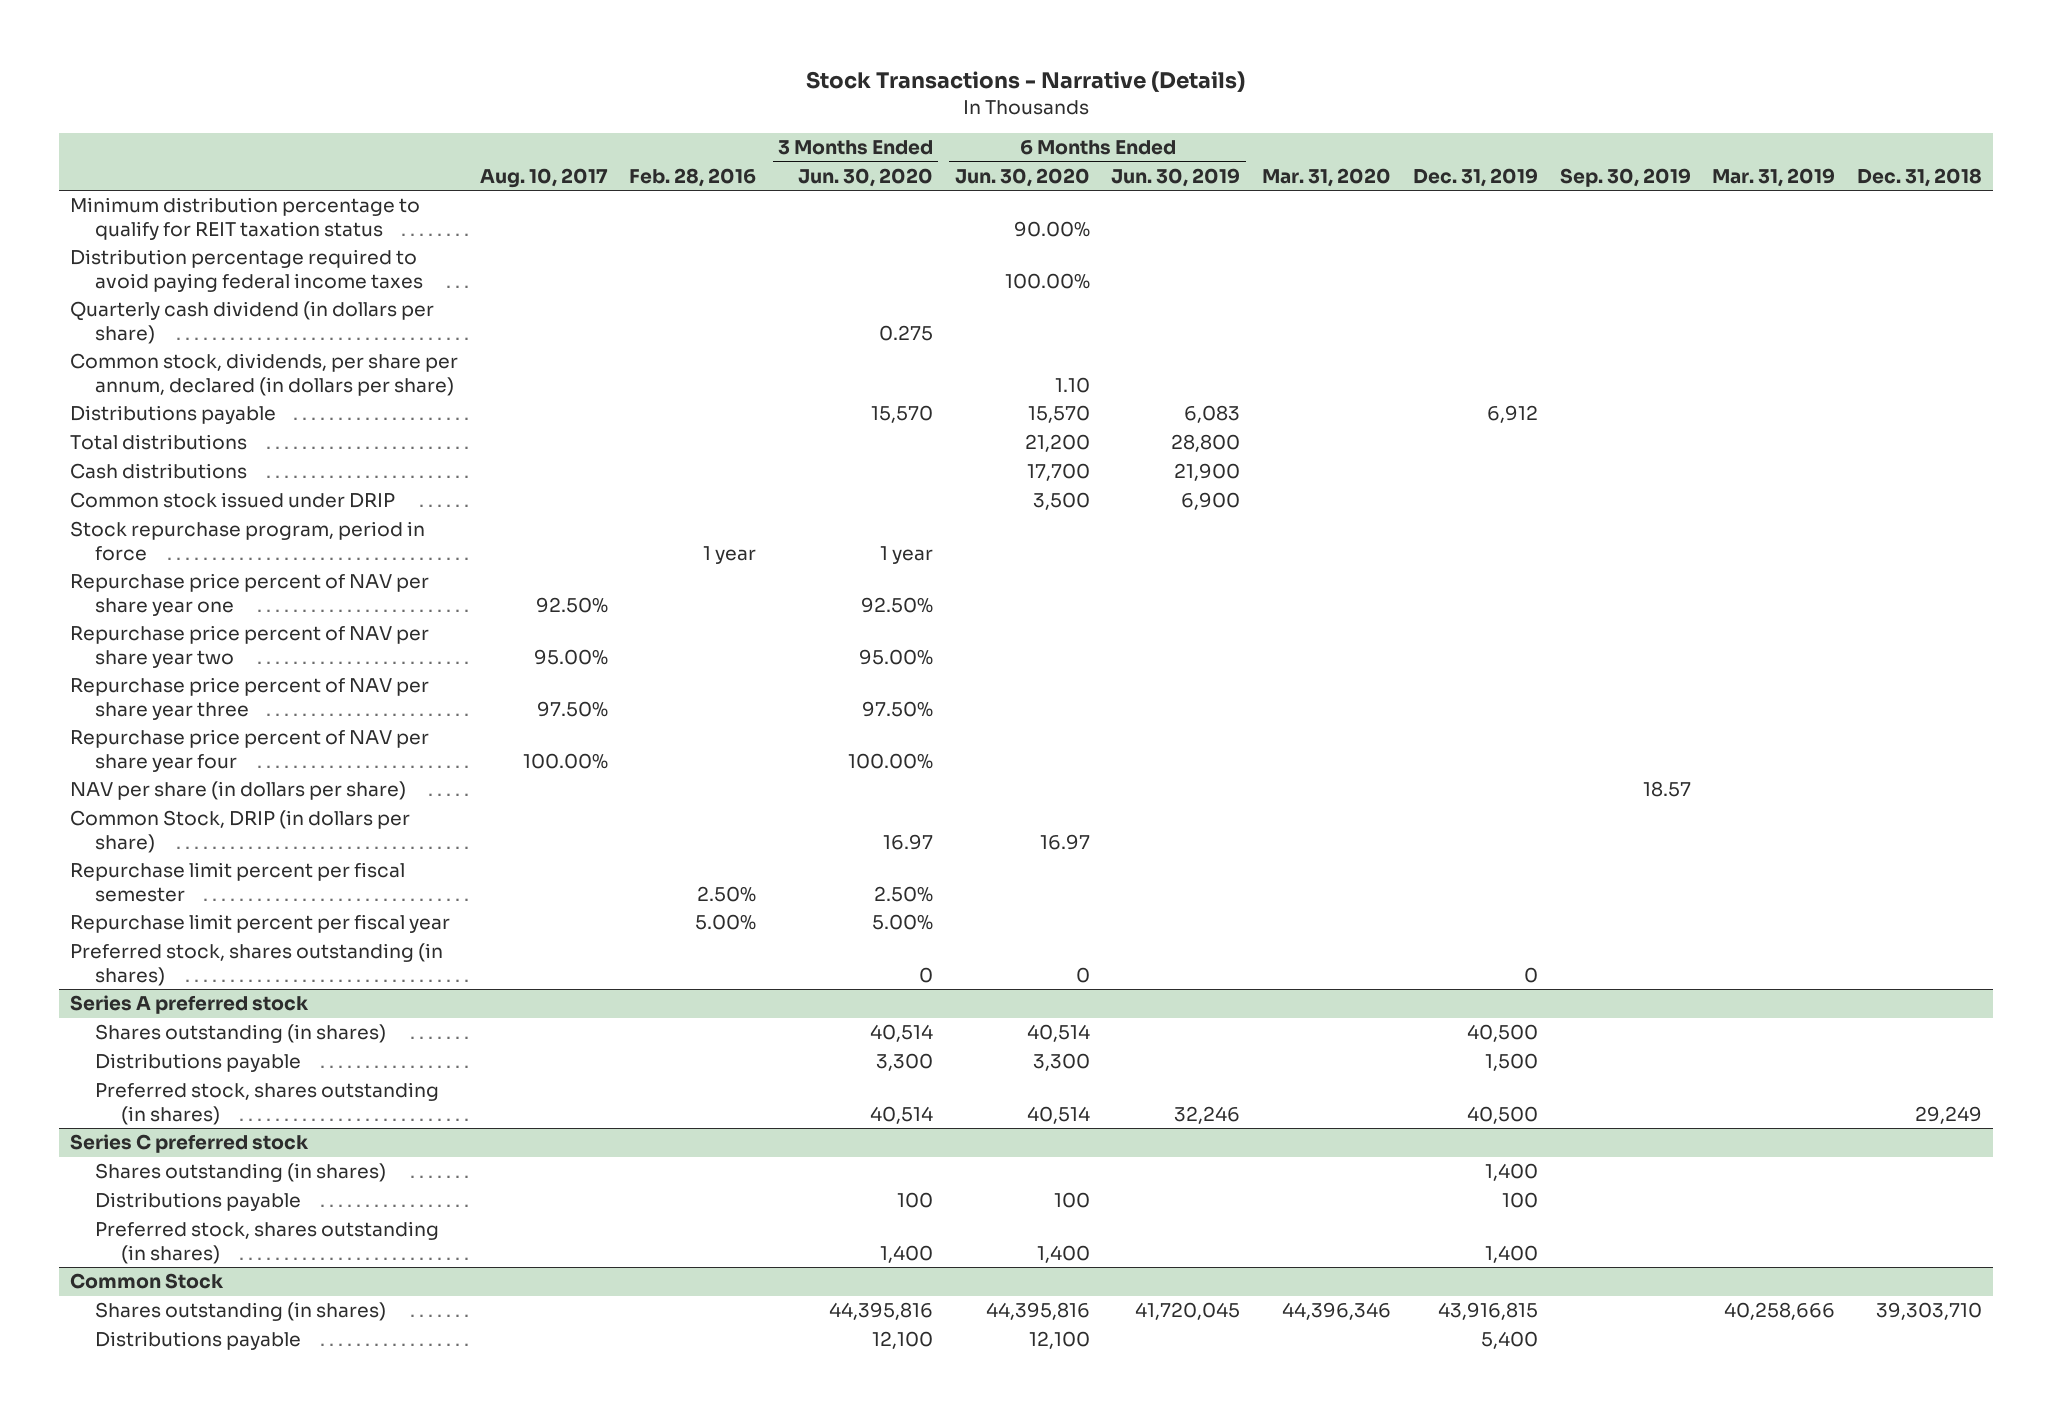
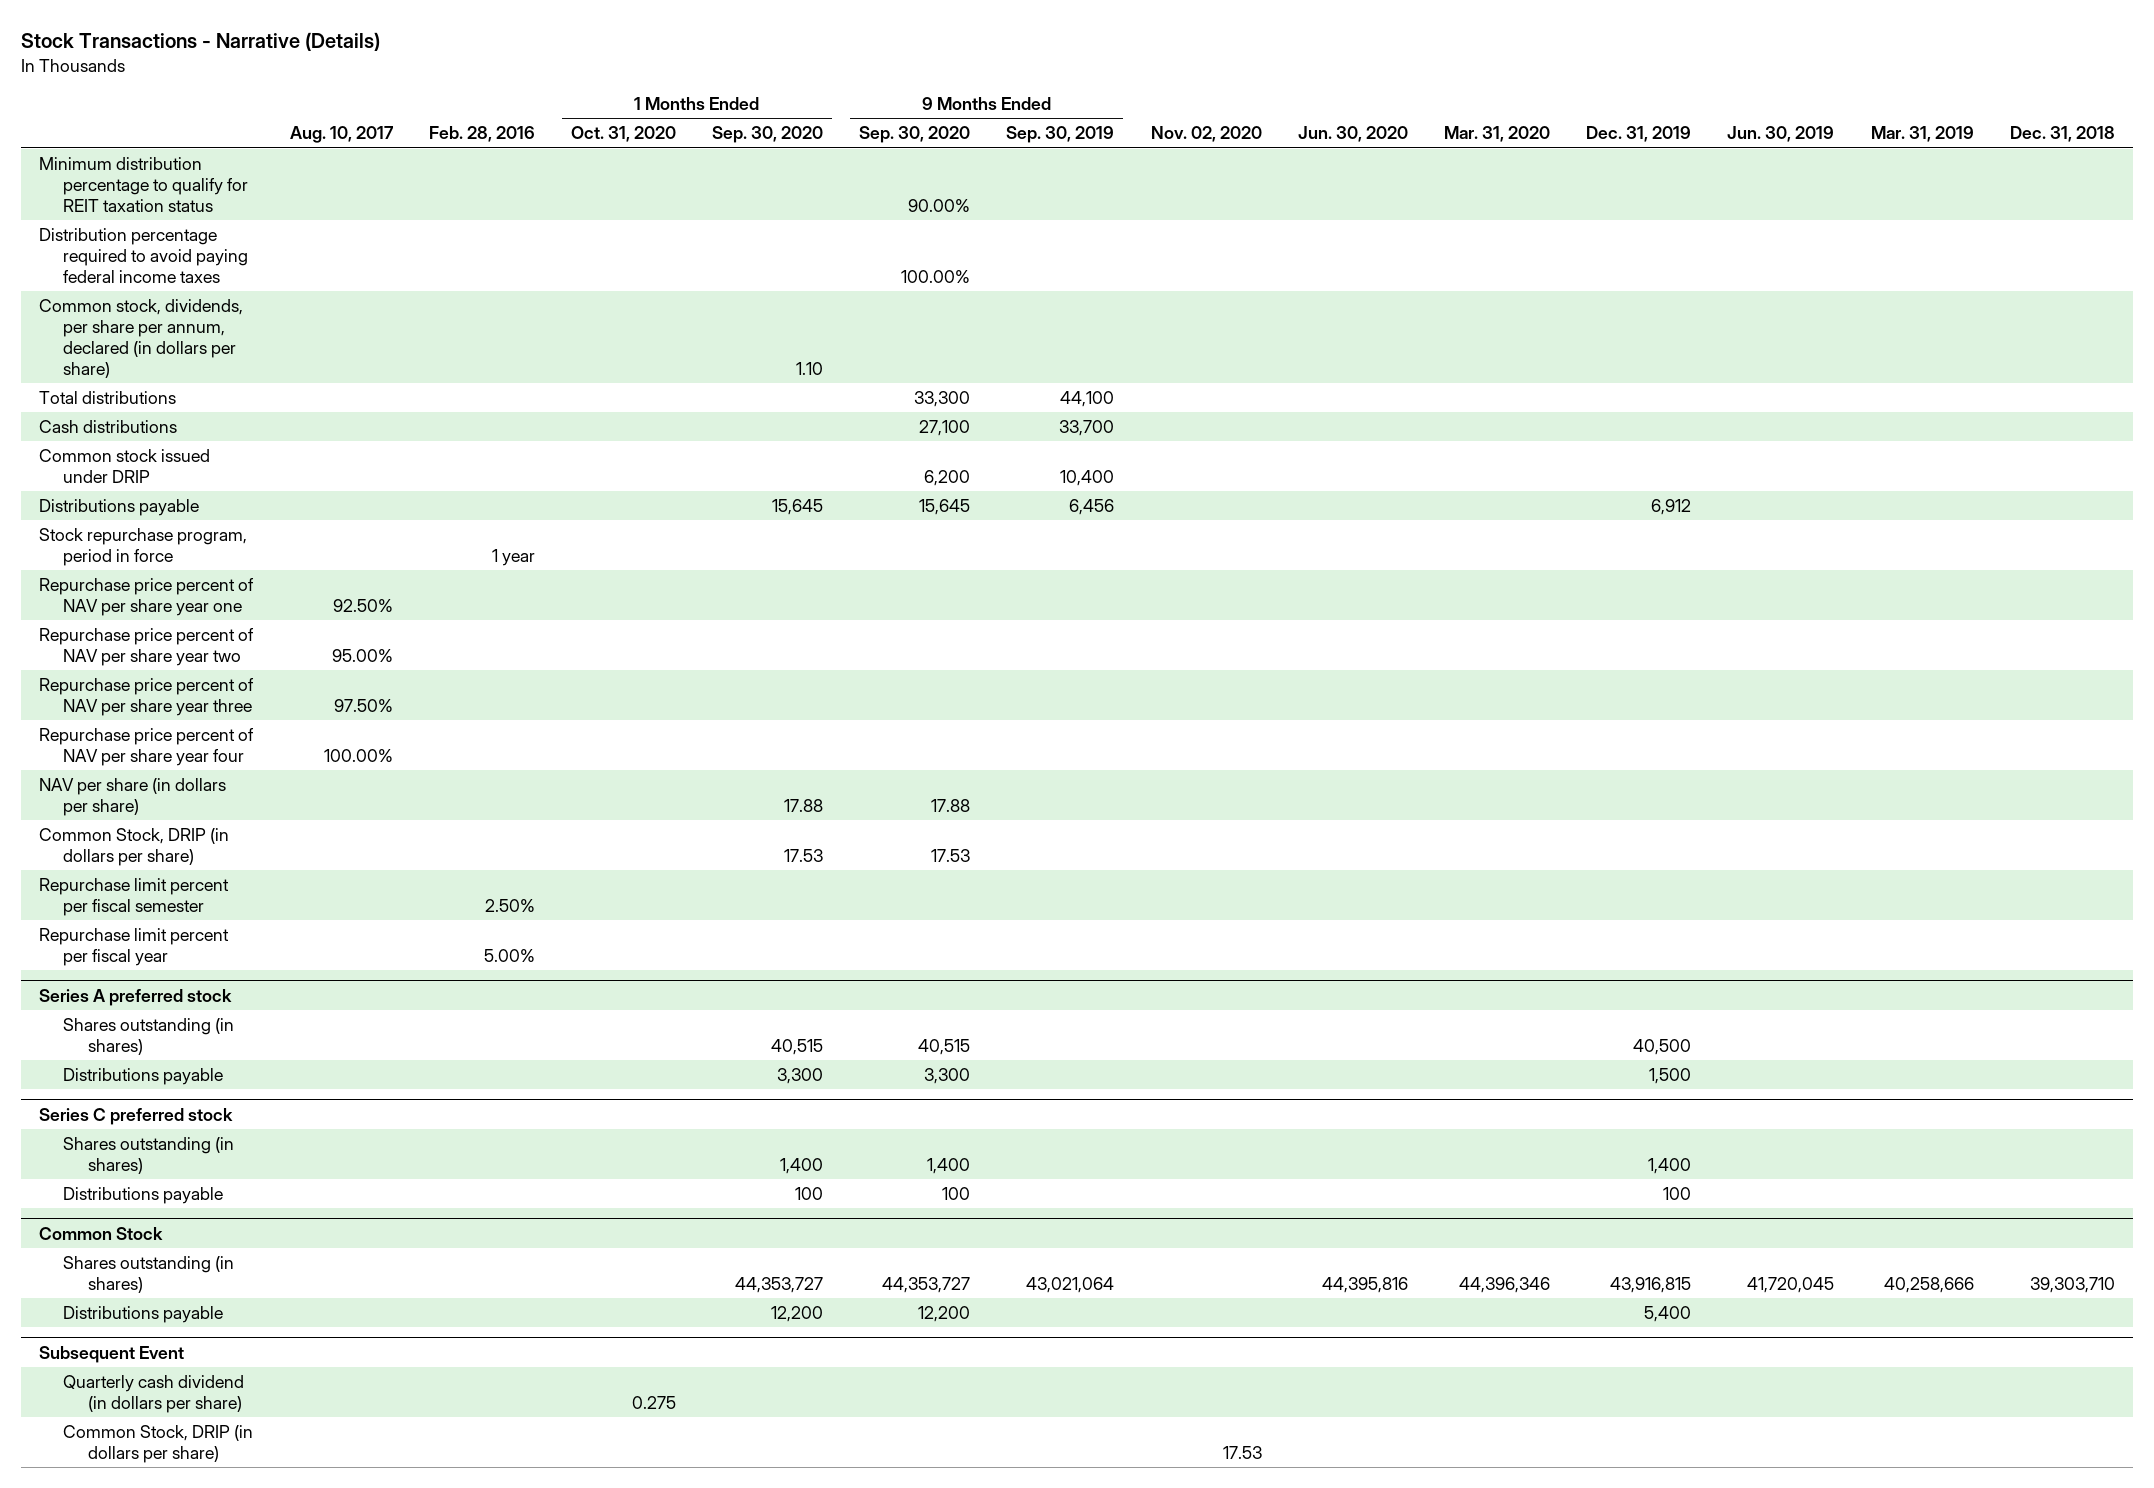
- | Aug. 10, 2017 | Feb. 28, 2016 | 3 Months Ended Jun. 30, 2020 | 6 Months Ended Jun. 30, 2020 | 6 Months Ended Jun. 30, 2019 | Mar. 31, 2020 | Dec. 31, 2019 | Sep. 30, 2019 | Mar. 31, 2019 | Dec. 31, 2018
+ | Aug. 10, 2017 | Feb. 28, 2016 | 1 Months Ended Oct. 31, 2020 | 1 Months Ended Sep. 30, 2020 | 9 Months Ended Sep. 30, 2020 | 9 Months Ended Sep. 30, 2019 | Nov. 02, 2020 | Jun. 30, 2020 | Mar. 31, 2020 | Dec. 31, 2019 | Jun. 30, 2019 | Mar. 31, 2019 | Dec. 31, 2018
- Quarterly cash dividend (in dollars per share) | | | 0.275 | | | | | | |
moved down: Distributions payable | | | | 15,645 | 15,645 | 6,456 | | | | 6,912 | | |
- Preferred stock, shares outstanding (in shares) | | | 0 | 0 | | | 0 | | |
@ Series A preferred stock
- Preferred stock, shares outstanding (in shares) | | | 40,514 | 40,514 | 32,246 | | 40,500 | | | 29,249
@ Series C preferred stock
- Preferred stock, shares outstanding (in shares) | | | 1,400 | 1,400 | | | 1,400 | | |
+ Subsequent Event
+ Quarterly cash dividend (in dollars per share) | | | 0.275 | | | | | | | | | |
+ Common Stock, DRIP (in dollars per share) | | | | | | | 17.53 | | | | | |

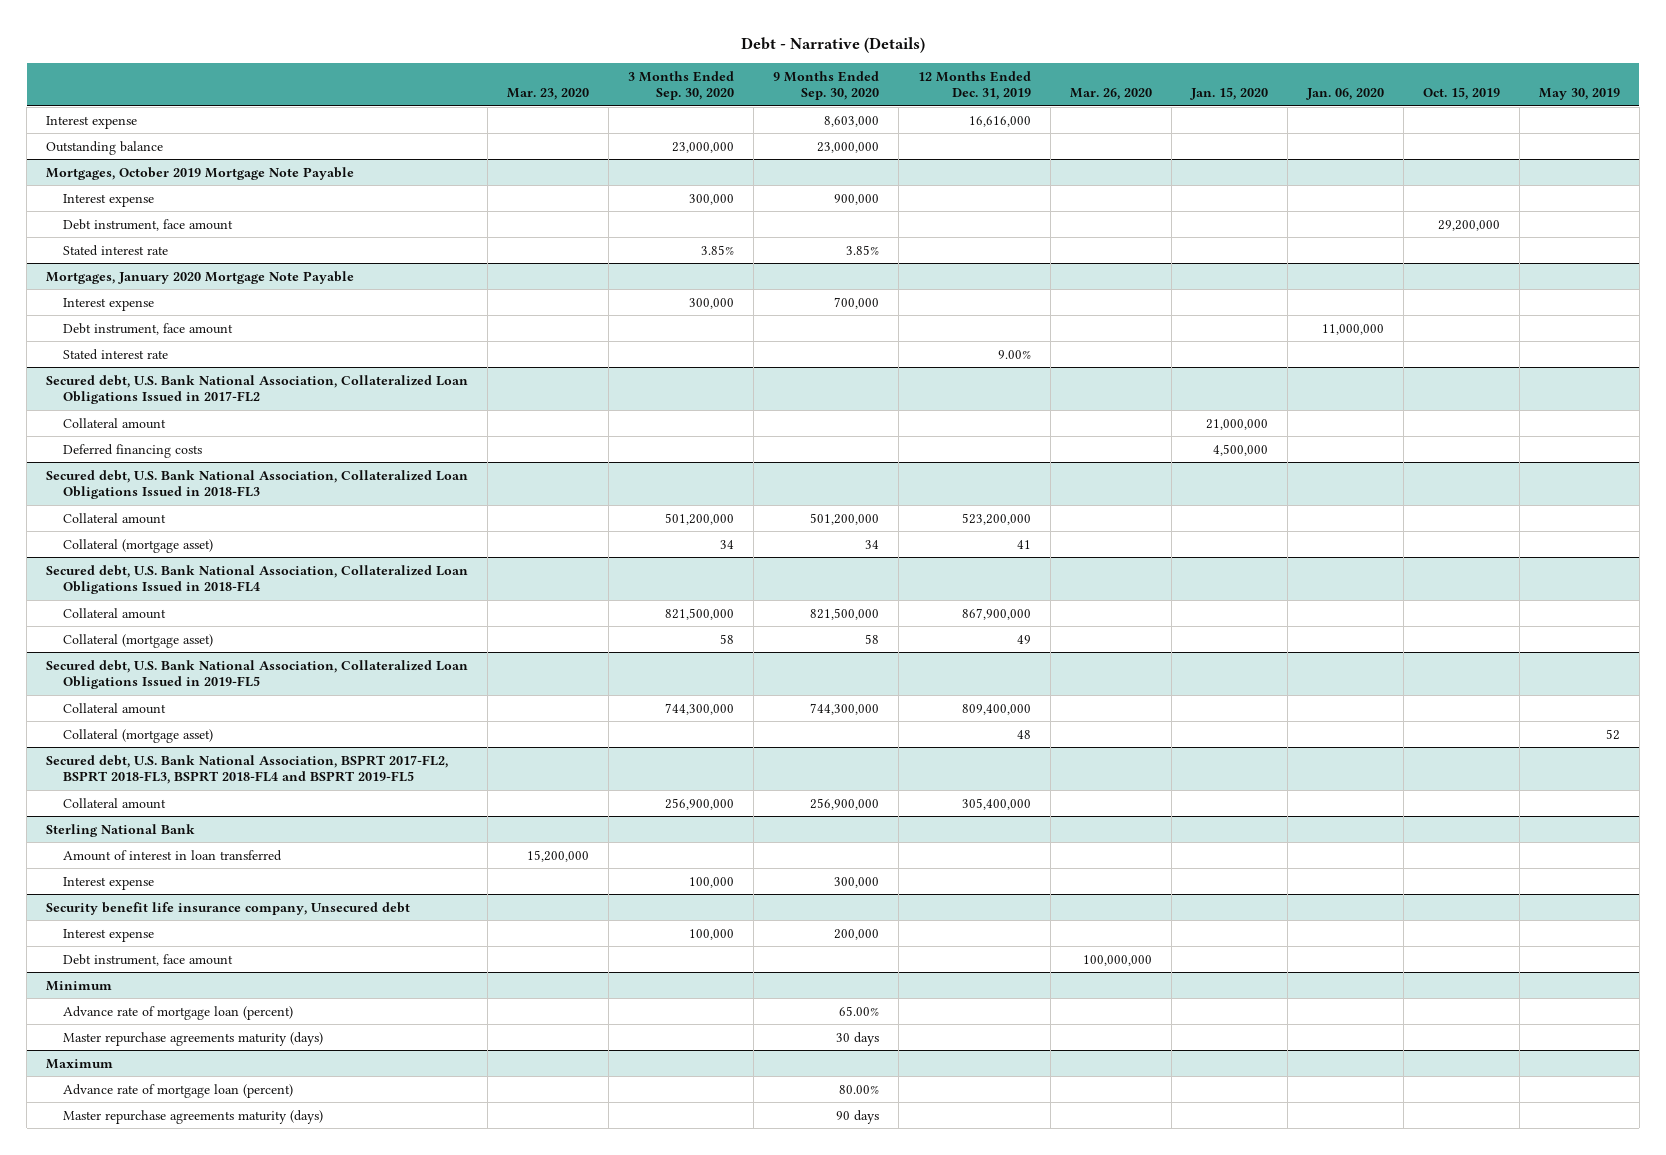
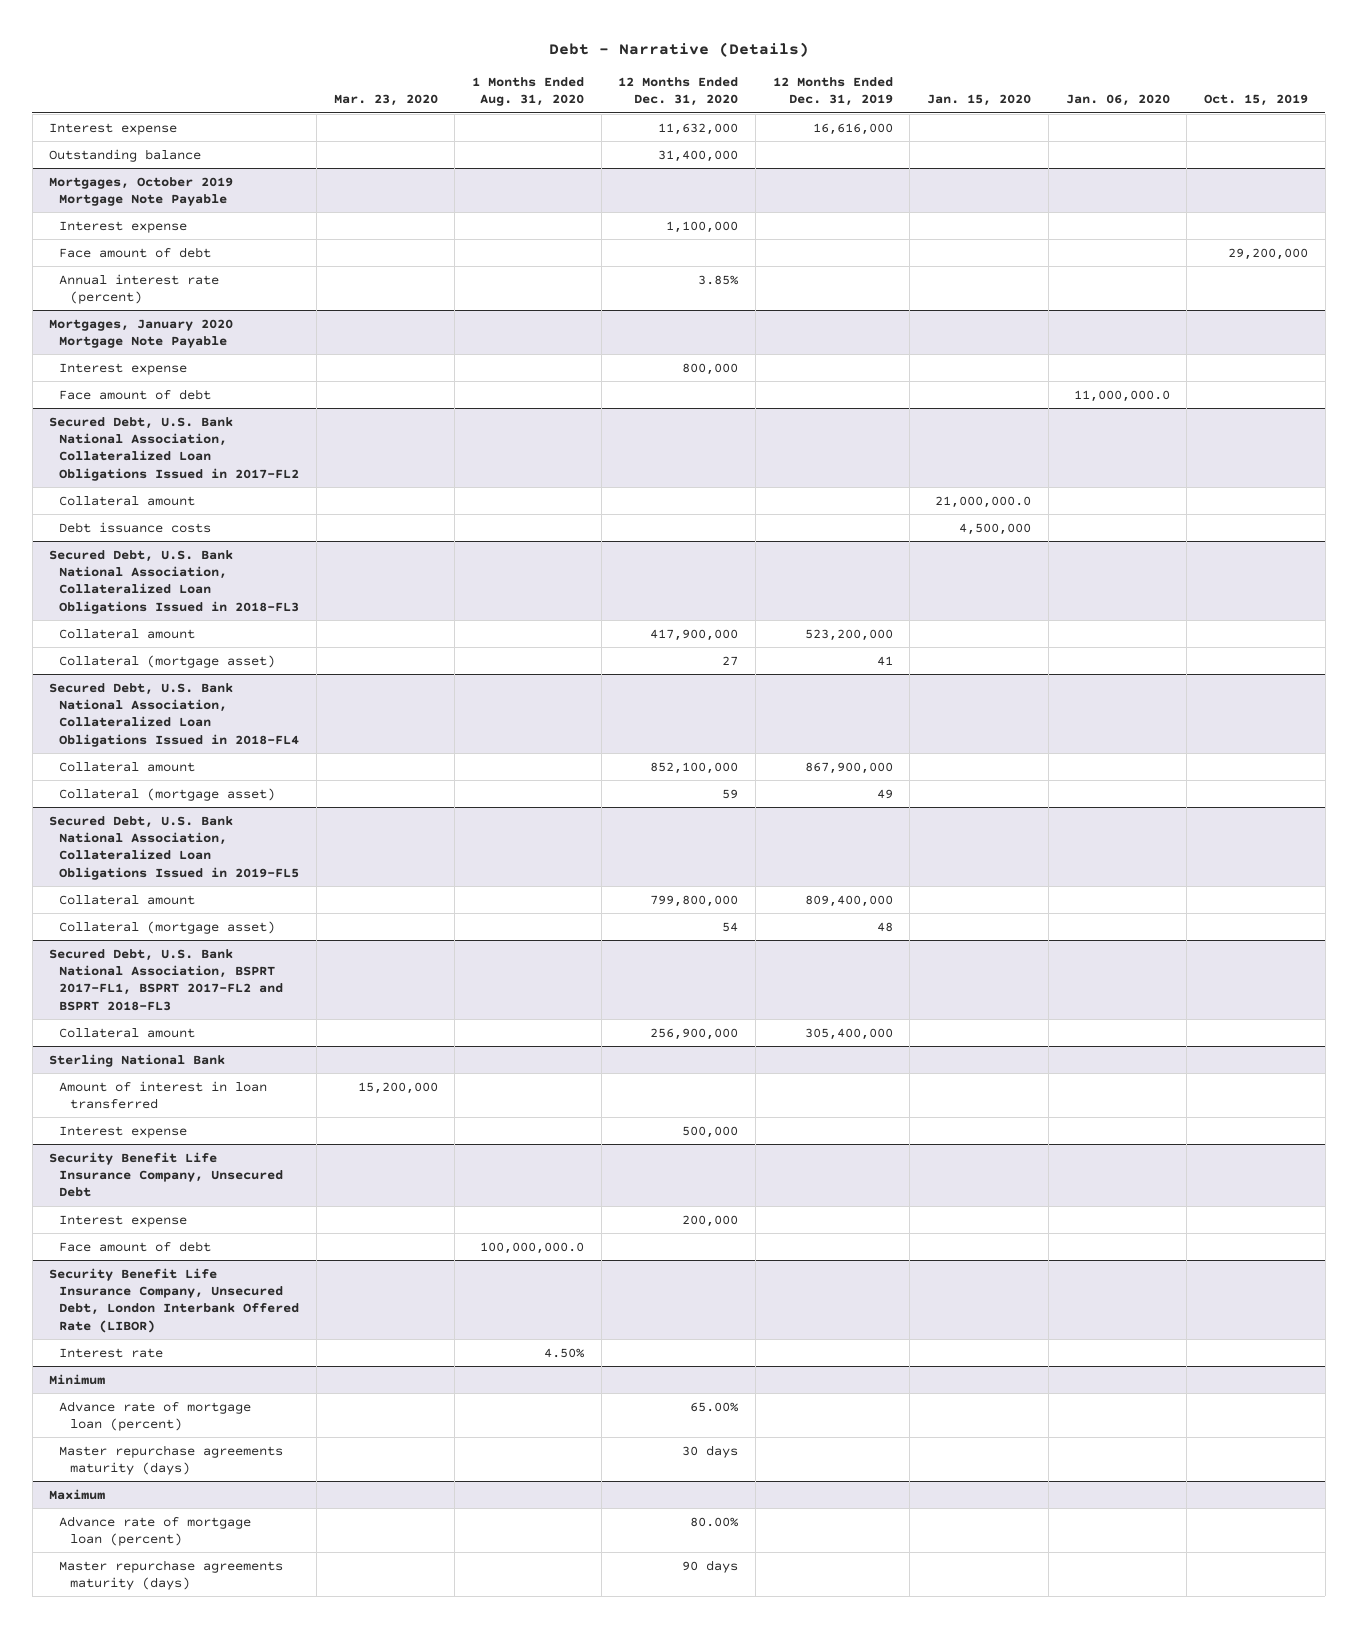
- | Mar. 23, 2020 | 3 Months Ended Sep. 30, 2020 | 9 Months Ended Sep. 30, 2020 | 12 Months Ended Dec. 31, 2019 | Mar. 26, 2020 | Jan. 15, 2020 | Jan. 06, 2020 | Oct. 15, 2019 | May 30, 2019
+ | Mar. 23, 2020 | 1 Months Ended Aug. 31, 2020 | 12 Months Ended Dec. 31, 2020 | 12 Months Ended Dec. 31, 2019 | Jan. 15, 2020 | Jan. 06, 2020 | Oct. 15, 2019
@ Mortgages, October 2019 Mortgage Note Payable
- Debt instrument, face amount | | | | | | | | 29,200,000 |
- Stated interest rate | | 3.85% | 3.85% | | | | | |
+ Face amount of debt | | | | | | | 29,200,000
+ Annual interest rate (percent) | | | 3.85% | | | |
@ Mortgages, January 2020 Mortgage Note Payable
- Debt instrument, face amount | | | | | | | 11,000,000 | |
- Stated interest rate | | | | 9.00% | | | | |
- Secured debt, U.S. Bank National Association, Collateralized Loan Obligations Issued in 2017-FL2
- Collateral amount | | | | | | 21,000,000 | | |
- Deferred financing costs | | | | | | 4,500,000 | | |
- Secured debt, U.S. Bank National Association, Collateralized Loan Obligations Issued in 2018-FL3
@ Mortgages, January 2020 Mortgage Note Payable
+ Face amount of debt | | | | | | 11,000,000.0 |
+ Secured Debt, U.S. Bank National Association, Collateralized Loan Obligations Issued in 2017-FL2
+ Collateral amount | | | | | 21,000,000.0 | |
+ Debt issuance costs | | | | | 4,500,000 | |
+ Secured Debt, U.S. Bank National Association, Collateralized Loan Obligations Issued in 2018-FL3
- Secured debt, U.S. Bank National Association, Collateralized Loan Obligations Issued in 2018-FL4
+ Secured Debt, U.S. Bank National Association, Collateralized Loan Obligations Issued in 2018-FL4
- Secured debt, U.S. Bank National Association, Collateralized Loan Obligations Issued in 2019-FL5
+ Secured Debt, U.S. Bank National Association, Collateralized Loan Obligations Issued in 2019-FL5
- Secured debt, U.S. Bank National Association, BSPRT 2017-FL2, BSPRT 2018-FL3, BSPRT 2018-FL4 and BSPRT 2019-FL5
+ Secured Debt, U.S. Bank National Association, BSPRT 2017-FL1, BSPRT 2017-FL2 and BSPRT 2018-FL3
- Security benefit life insurance company, Unsecured debt
+ Security Benefit Life Insurance Company, Unsecured Debt
- Debt instrument, face amount | | | | | 100,000,000 | | | |
+ Face amount of debt | | 100,000,000.0 | | | | |
+ Security Benefit Life Insurance Company, Unsecured Debt, London Interbank Offered Rate (LIBOR)
+ Interest rate | | 4.50% | | | | |

